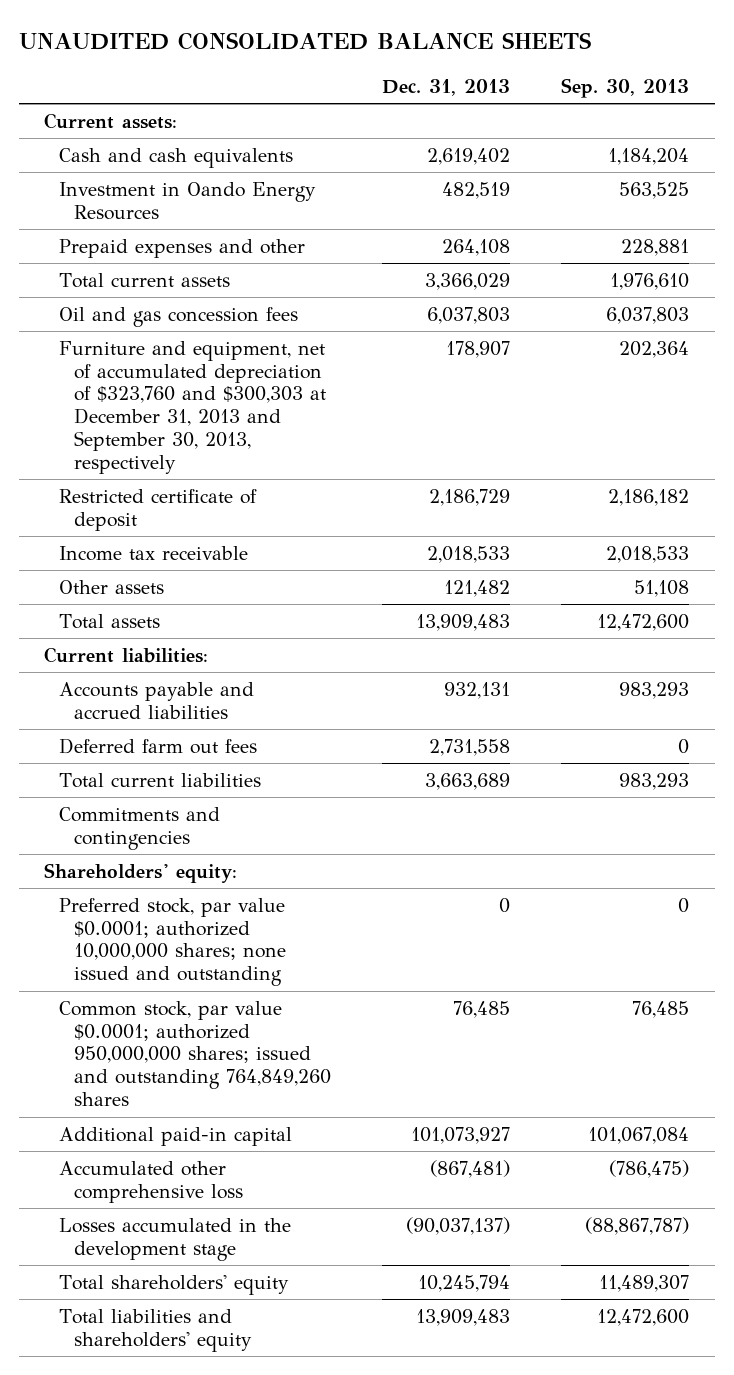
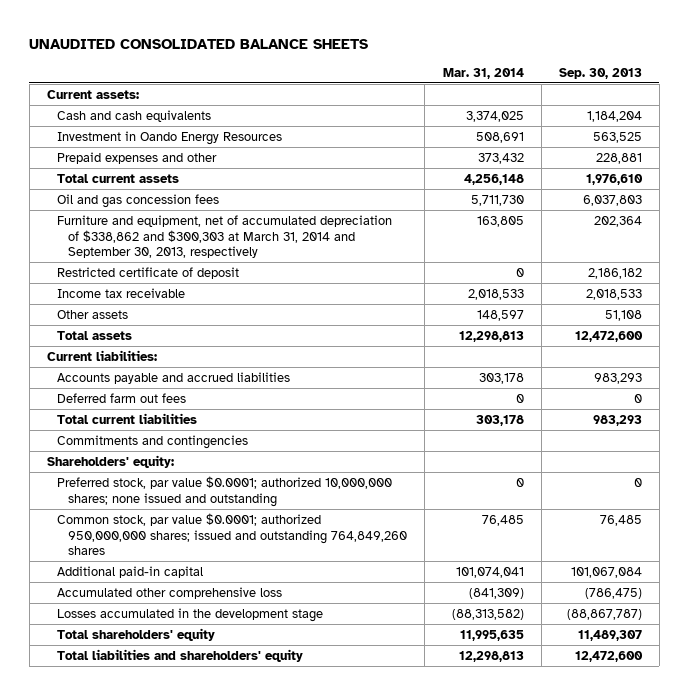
- | Dec. 31, 2013 | Sep. 30, 2013
+ | Mar. 31, 2014 | Sep. 30, 2013
- Furniture and equipment, net of accumulated depreciation of $323,760 and $300,303 at December 31, 2013 and September 30, 2013, respectively | 178,907 | 202,364
+ Furniture and equipment, net of accumulated depreciation of $338,862 and $300,303 at March 31, 2014 and September 30, 2013, respectively | 163,805 | 202,364

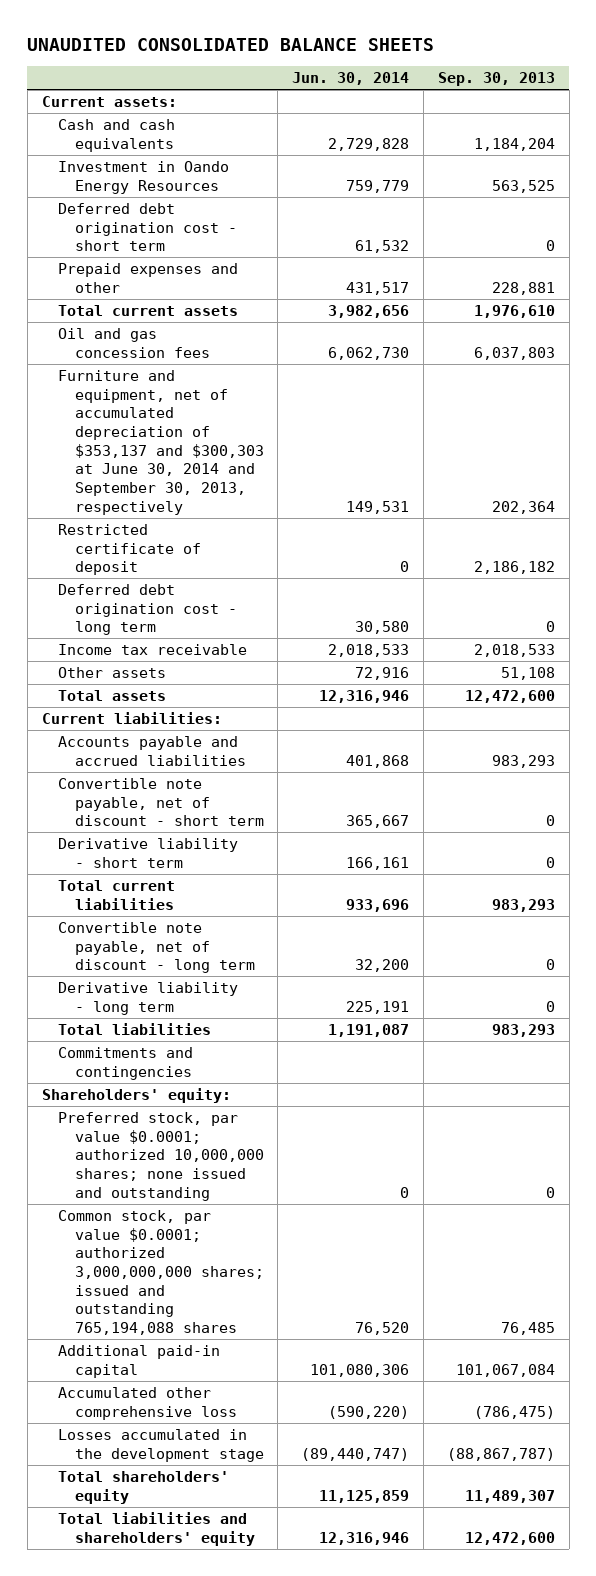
- | Mar. 31, 2014 | Sep. 30, 2013
+ | Jun. 30, 2014 | Sep. 30, 2013
+ Deferred debt origination cost - short term | 61,532 | 0
- Furniture and equipment, net of accumulated depreciation of $338,862 and $300,303 at March 31, 2014 and September 30, 2013, respectively | 163,805 | 202,364
+ Furniture and equipment, net of accumulated depreciation of $353,137 and $300,303 at June 30, 2014 and September 30, 2013, respectively | 149,531 | 202,364
+ Deferred debt origination cost - long term | 30,580 | 0
- Deferred farm out fees | 0 | 0
+ Convertible note payable, net of discount - short term | 365,667 | 0
+ Derivative liability - short term | 166,161 | 0
+ Convertible note payable, net of discount - long term | 32,200 | 0
+ Derivative liability - long term | 225,191 | 0
+ Total liabilities | 1,191,087 | 983,293
- Common stock, par value $0.0001; authorized 950,000,000 shares; issued and outstanding 764,849,260 shares | 76,485 | 76,485
+ Common stock, par value $0.0001; authorized 3,000,000,000 shares; issued and outstanding 765,194,088 shares | 76,520 | 76,485

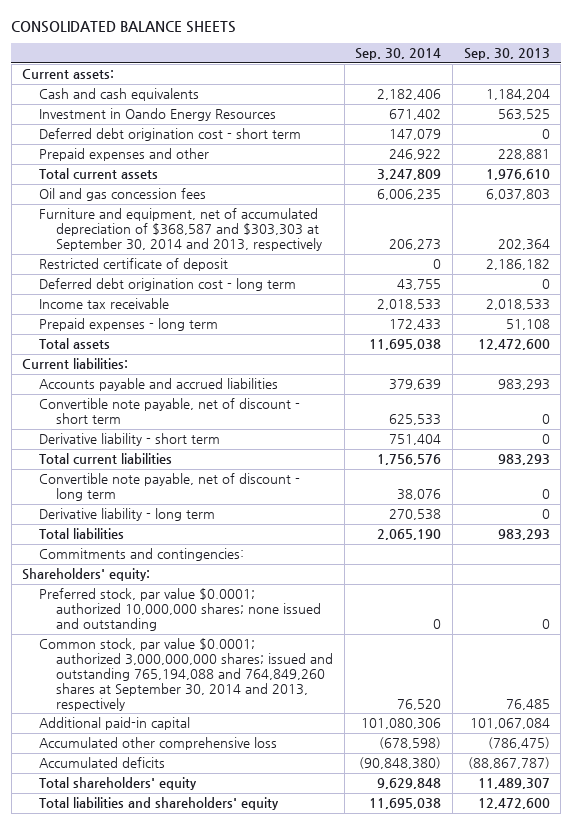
- UNAUDITED CONSOLIDATED BALANCE SHEETS
+ CONSOLIDATED BALANCE SHEETS
- | Jun. 30, 2014 | Sep. 30, 2013
+ | Sep. 30, 2014 | Sep. 30, 2013
- Furniture and equipment, net of accumulated depreciation of $353,137 and $300,303 at June 30, 2014 and September 30, 2013, respectively | 149,531 | 202,364
+ Furniture and equipment, net of accumulated depreciation of $368,587 and $303,303 at September 30, 2014 and 2013, respectively | 206,273 | 202,364
- Other assets | 72,916 | 51,108
+ Prepaid expenses - long term | 172,433 | 51,108
- Commitments and contingencies
+ Commitments and contingencies:
- Common stock, par value $0.0001; authorized 3,000,000,000 shares; issued and outstanding 765,194,088 shares | 76,520 | 76,485
+ Common stock, par value $0.0001; authorized 3,000,000,000 shares; issued and outstanding 765,194,088 and 764,849,260 shares at September 30, 2014 and 2013, respectively | 76,520 | 76,485
- Losses accumulated in the development stage | (89,440,747) | (88,867,787)
+ Accumulated deficits | (90,848,380) | (88,867,787)

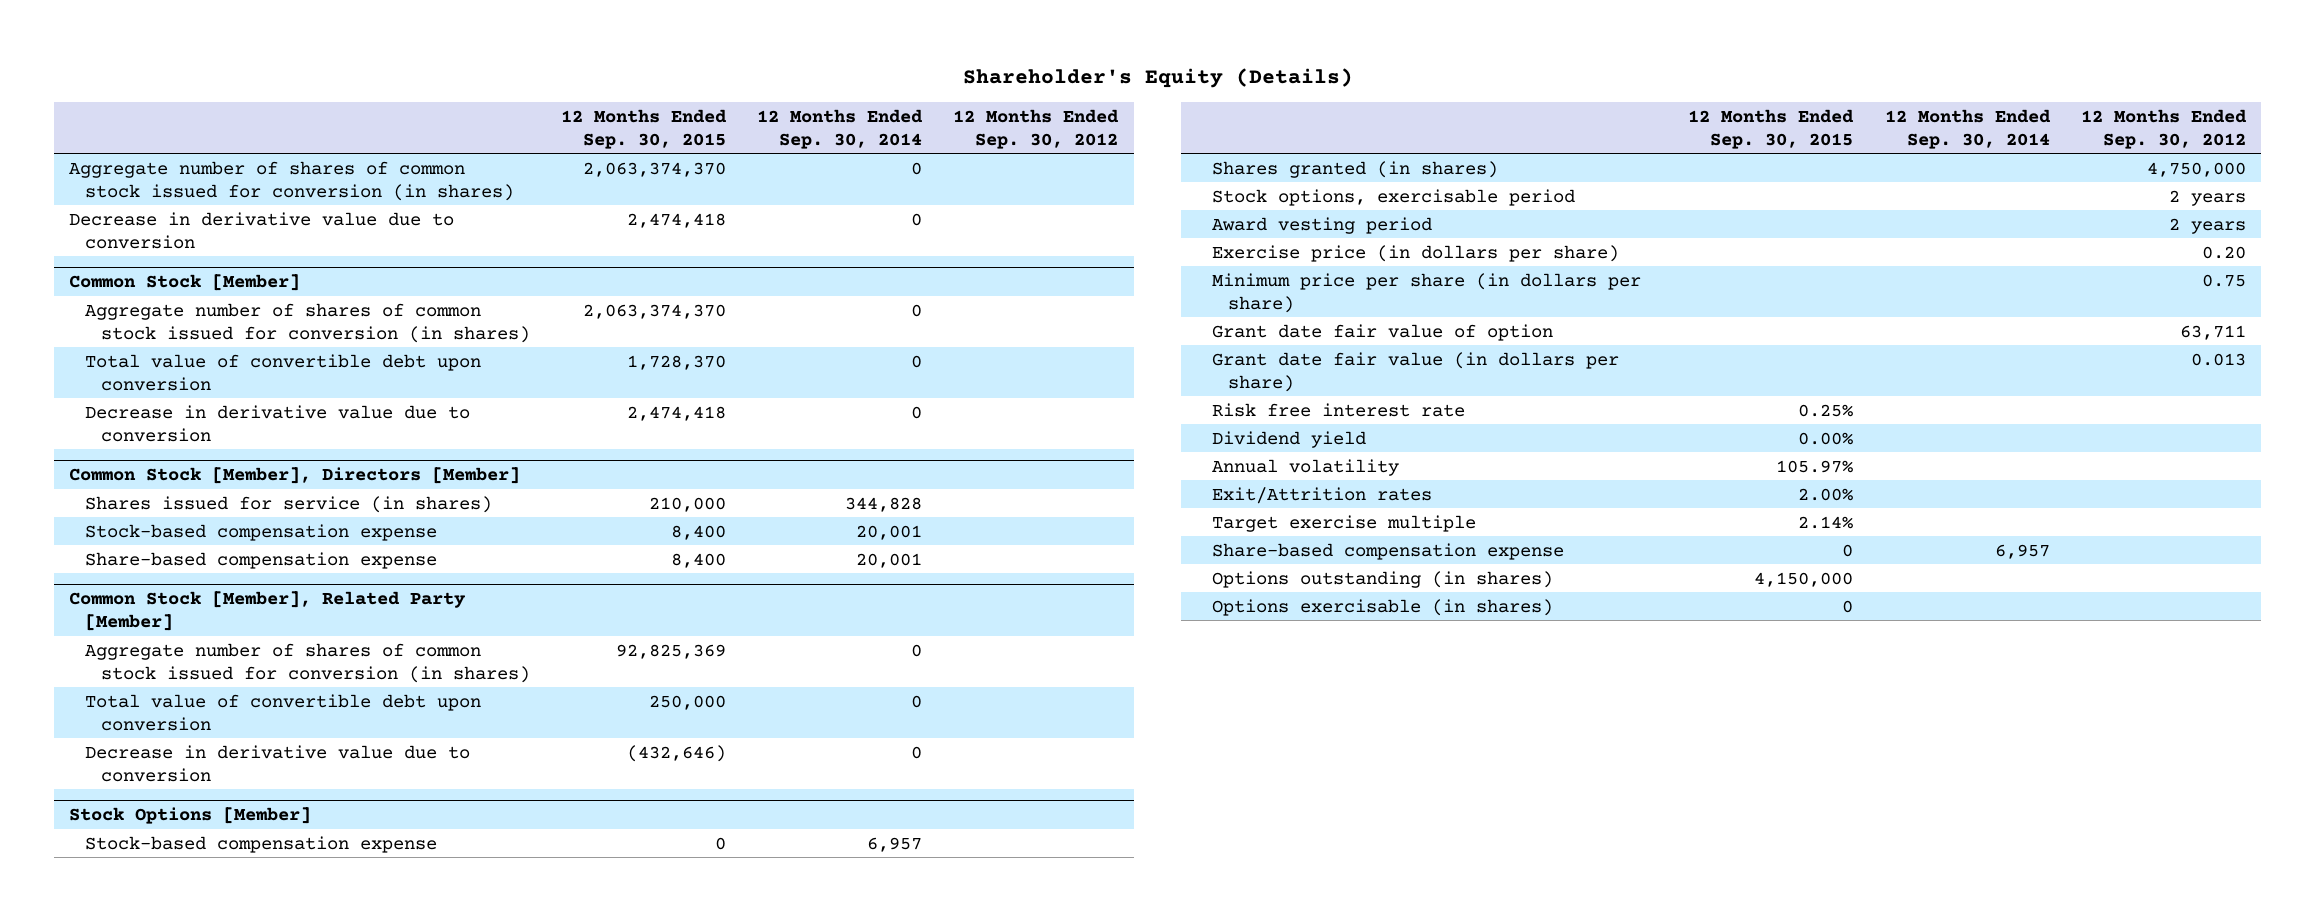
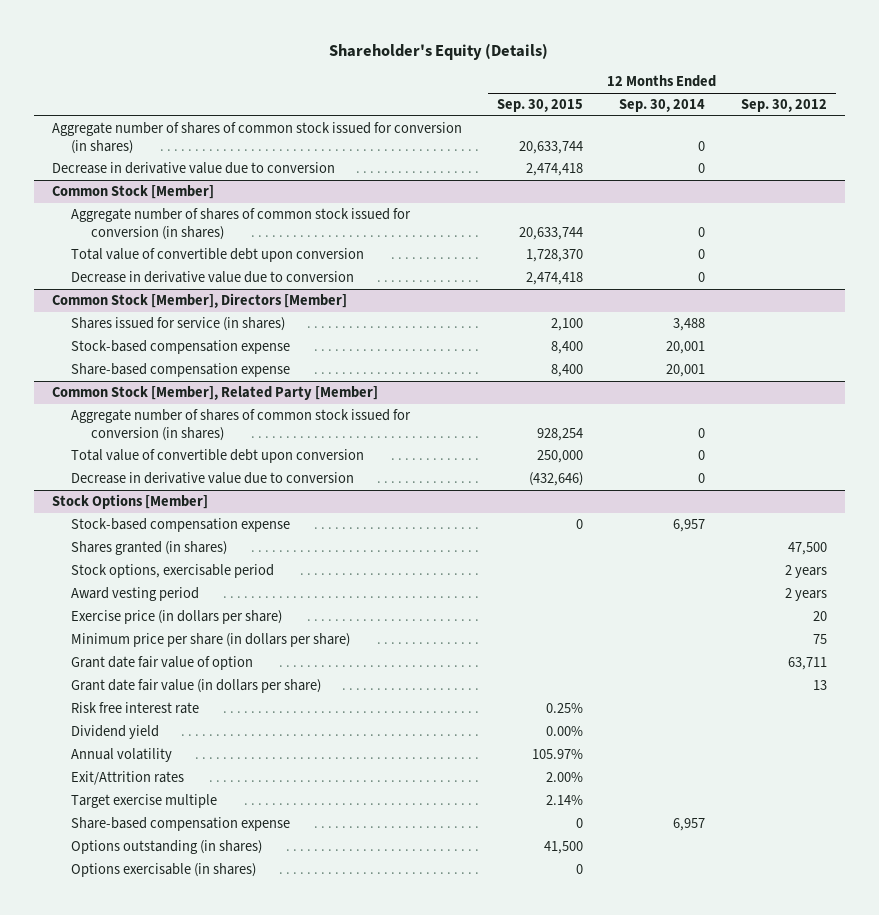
- Aggregate number of shares of common stock issued for conversion (in shares) | 2,063,374,370 | 0 |
+ Aggregate number of shares of common stock issued for conversion (in shares) | 20,633,744 | 0 |
@ Common Stock [Member]
- Aggregate number of shares of common stock issued for conversion (in shares) | 2,063,374,370 | 0 |
+ Aggregate number of shares of common stock issued for conversion (in shares) | 20,633,744 | 0 |
@ Common Stock [Member], Directors [Member]
- Shares issued for service (in shares) | 210,000 | 344,828 |
+ Shares issued for service (in shares) | 2,100 | 3,488 |
@ Common Stock [Member], Related Party [Member]
- Aggregate number of shares of common stock issued for conversion (in shares) | 92,825,369 | 0 |
+ Aggregate number of shares of common stock issued for conversion (in shares) | 928,254 | 0 |
@ Stock Options [Member]
- Shares granted (in shares) | | | 4,750,000
+ Shares granted (in shares) | | | 47,500
- Exercise price (in dollars per share) | | | 0.20
- Minimum price per share (in dollars per share) | | | 0.75
+ Exercise price (in dollars per share) | | | 20
+ Minimum price per share (in dollars per share) | | | 75
- Grant date fair value (in dollars per share) | | | 0.013
+ Grant date fair value (in dollars per share) | | | 13
- Options outstanding (in shares) | 4,150,000 | |
+ Options outstanding (in shares) | 41,500 | |

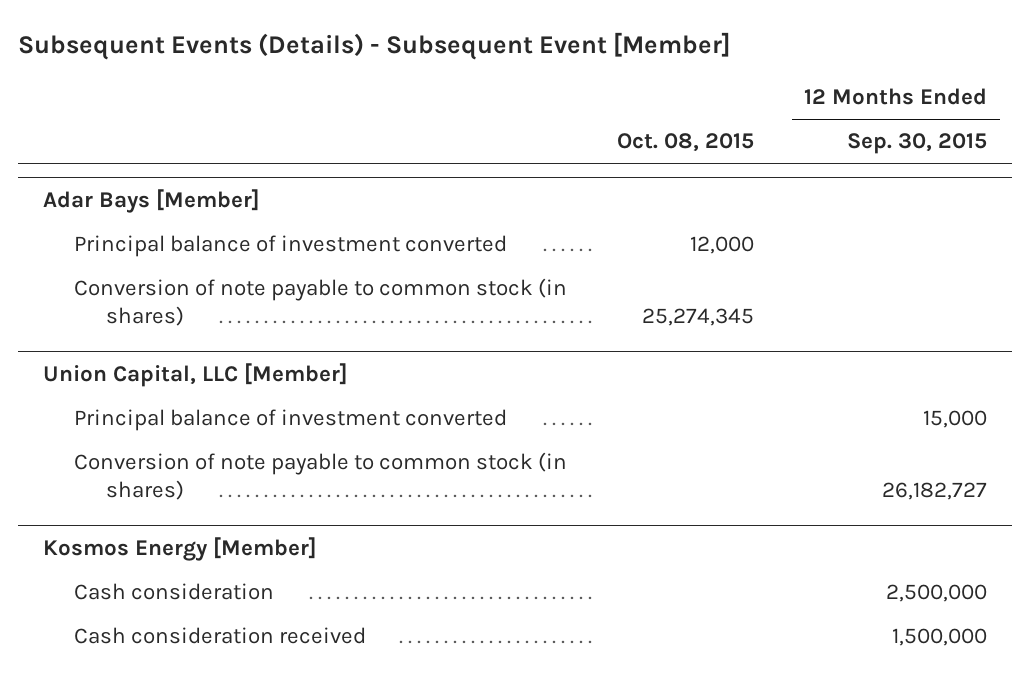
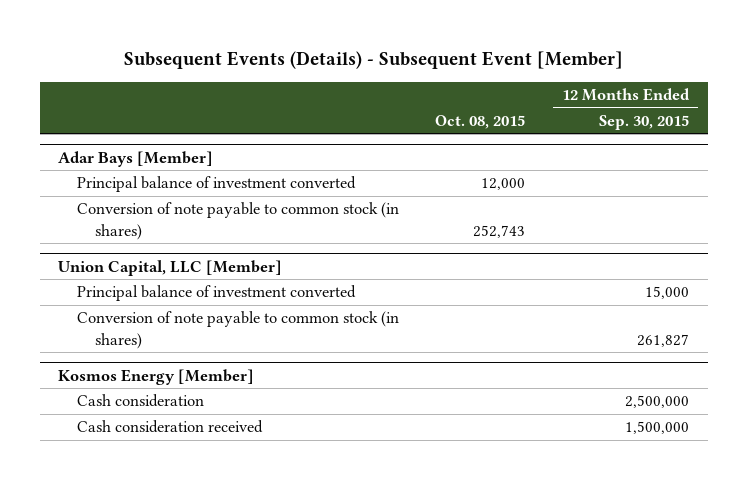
@ Adar Bays [Member]
- Conversion of note payable to common stock (in shares) | 25,274,345 |
+ Conversion of note payable to common stock (in shares) | 252,743 |
@ Union Capital, LLC [Member]
- Conversion of note payable to common stock (in shares) | | 26,182,727
+ Conversion of note payable to common stock (in shares) | | 261,827

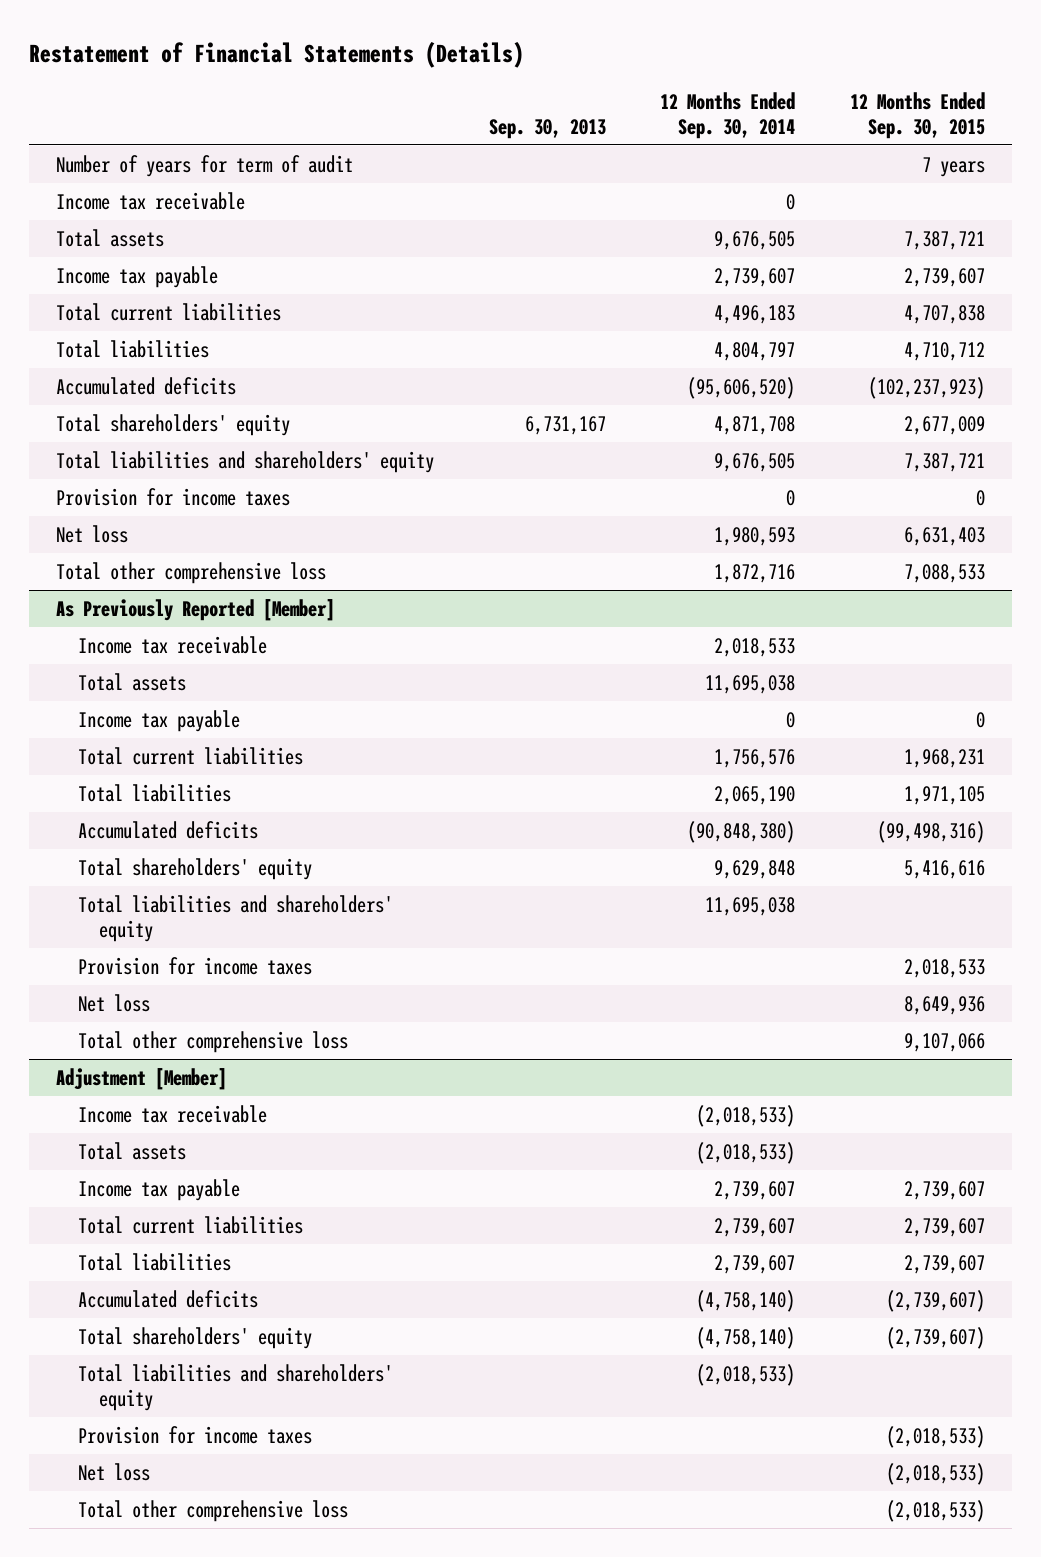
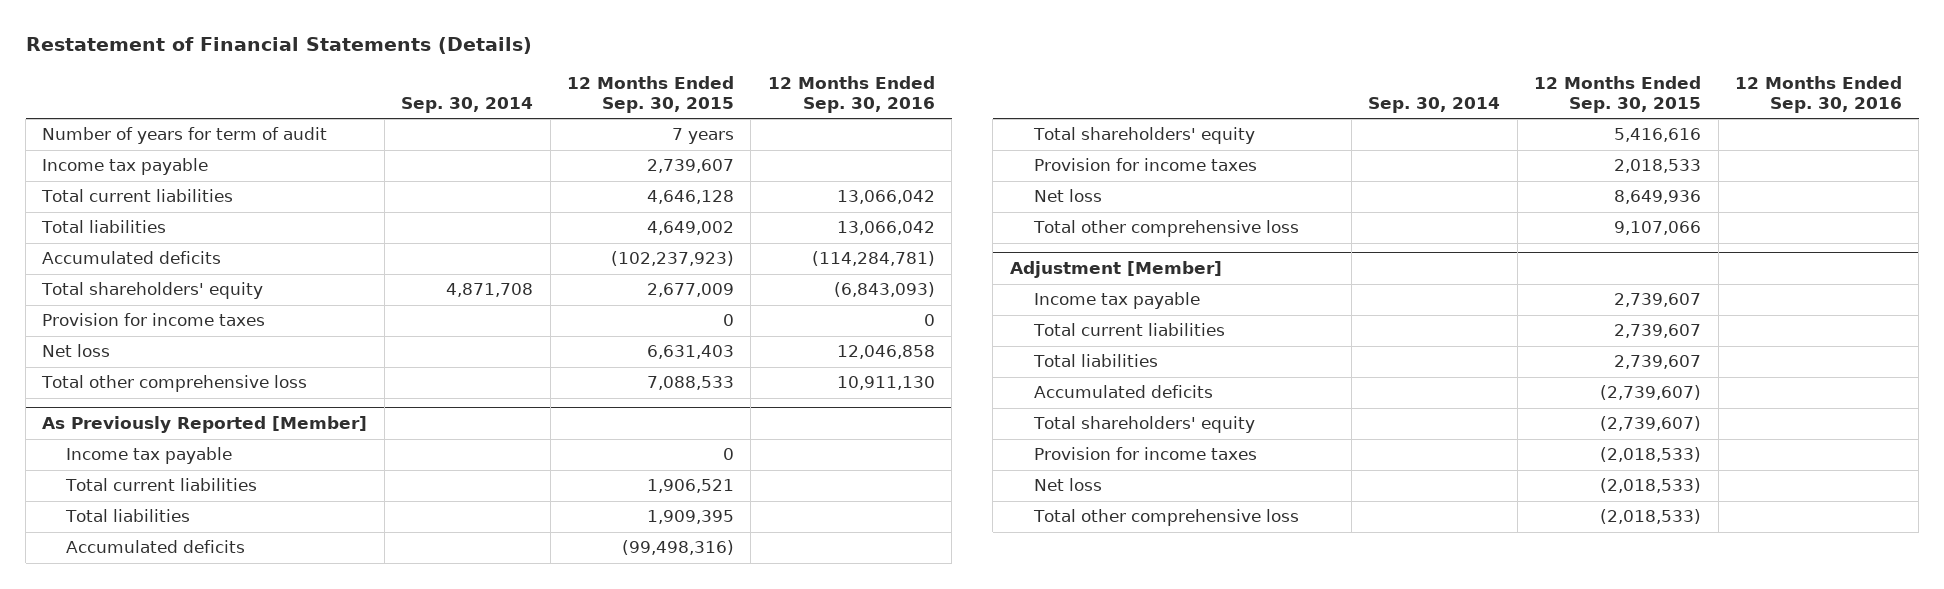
- | Sep. 30, 2013 | 12 Months Ended Sep. 30, 2014 | 12 Months Ended Sep. 30, 2015
+ | Sep. 30, 2014 | 12 Months Ended Sep. 30, 2015 | 12 Months Ended Sep. 30, 2016
- Income tax receivable | | 0 |
- Total assets | | 9,676,505 | 7,387,721
- Total current liabilities | | 4,496,183 | 4,707,838
- Total liabilities | | 4,804,797 | 4,710,712
+ Total current liabilities | | 4,646,128 | 13,066,042
+ Total liabilities | | 4,649,002 | 13,066,042
- Total liabilities and shareholders' equity | | 9,676,505 | 7,387,721
@ As Previously Reported [Member]
- Income tax receivable | | 2,018,533 |
- Total assets | | 11,695,038 |
- Total current liabilities | | 1,756,576 | 1,968,231
- Total liabilities | | 2,065,190 | 1,971,105
+ Total current liabilities | | 1,906,521 |
+ Total liabilities | | 1,909,395 |
- Total liabilities and shareholders' equity | | 11,695,038 |
@ Adjustment [Member]
- Income tax receivable | | (2,018,533) |
- Total assets | | (2,018,533) |
- Total liabilities and shareholders' equity | | (2,018,533) |

